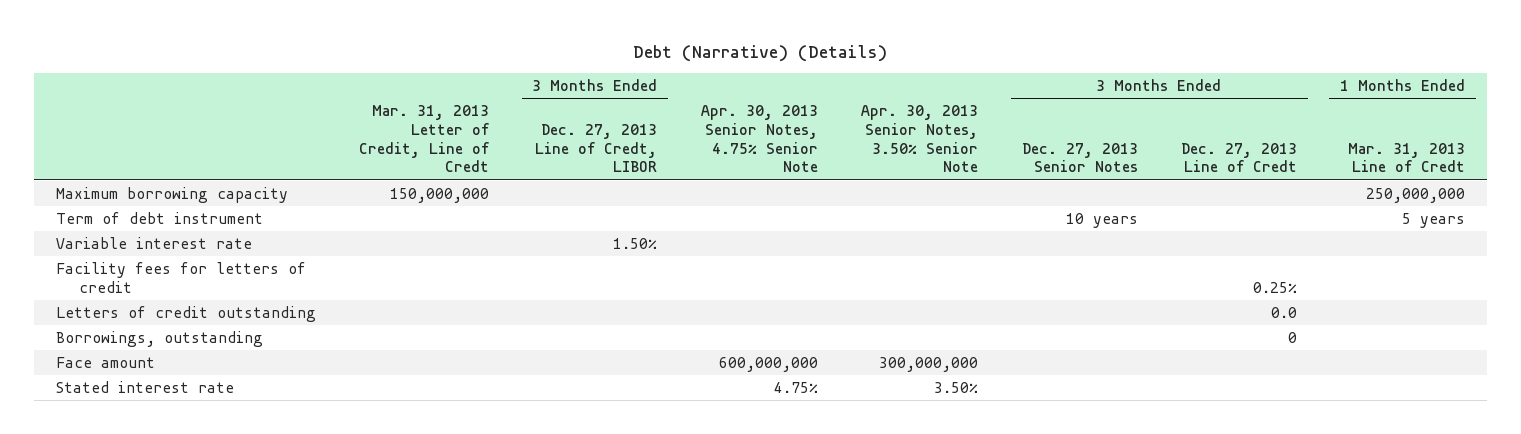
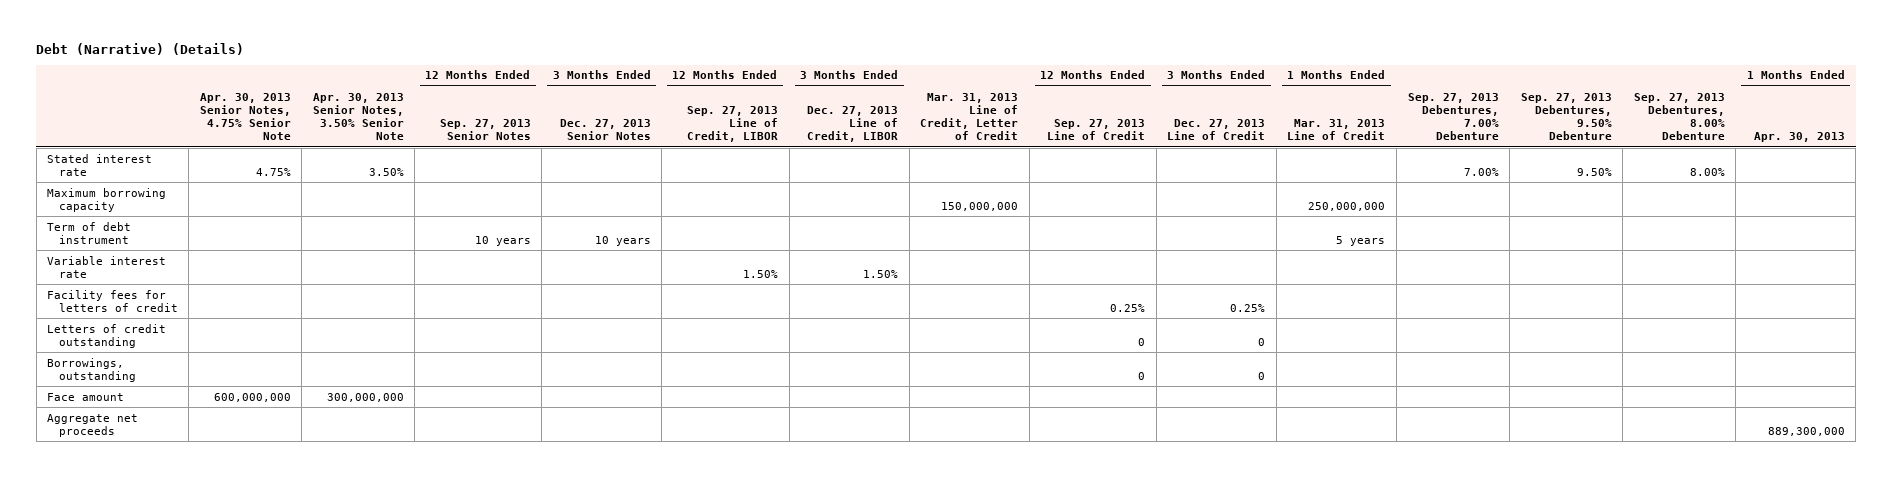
- | Mar. 31, 2013 Letter of Credit, Line of Credt | 3 Months Ended Dec. 27, 2013 Line of Credt, LIBOR | Apr. 30, 2013 Senior Notes, 4.75% Senior Note | Apr. 30, 2013 Senior Notes, 3.50% Senior Note | 3 Months Ended Dec. 27, 2013 Senior Notes | 3 Months Ended Dec. 27, 2013 Line of Credt | 1 Months Ended Mar. 31, 2013 Line of Credt
+ | Apr. 30, 2013 Senior Notes, 4.75% Senior Note | Apr. 30, 2013 Senior Notes, 3.50% Senior Note | 12 Months Ended Sep. 27, 2013 Senior Notes | 3 Months Ended Dec. 27, 2013 Senior Notes | 12 Months Ended Sep. 27, 2013 Line of Credit, LIBOR | 3 Months Ended Dec. 27, 2013 Line of Credit, LIBOR | Mar. 31, 2013 Line of Credit, Letter of Credit | 12 Months Ended Sep. 27, 2013 Line of Credit | 3 Months Ended Dec. 27, 2013 Line of Credit | 1 Months Ended Mar. 31, 2013 Line of Credit | Sep. 27, 2013 Debentures, 7.00% Debenture | Sep. 27, 2013 Debentures, 9.50% Debenture | Sep. 27, 2013 Debentures, 8.00% Debenture | 1 Months Ended Apr. 30, 2013
moved up: Stated interest rate | 4.75% | 3.50% | | | | | | | | | 7.00% | 9.50% | 8.00% |
+ Aggregate net proceeds | | | | | | | | | | | | | | 889,300,000

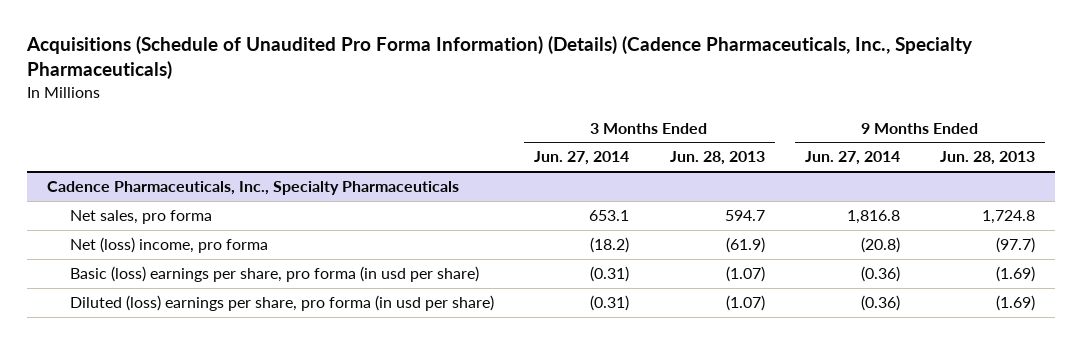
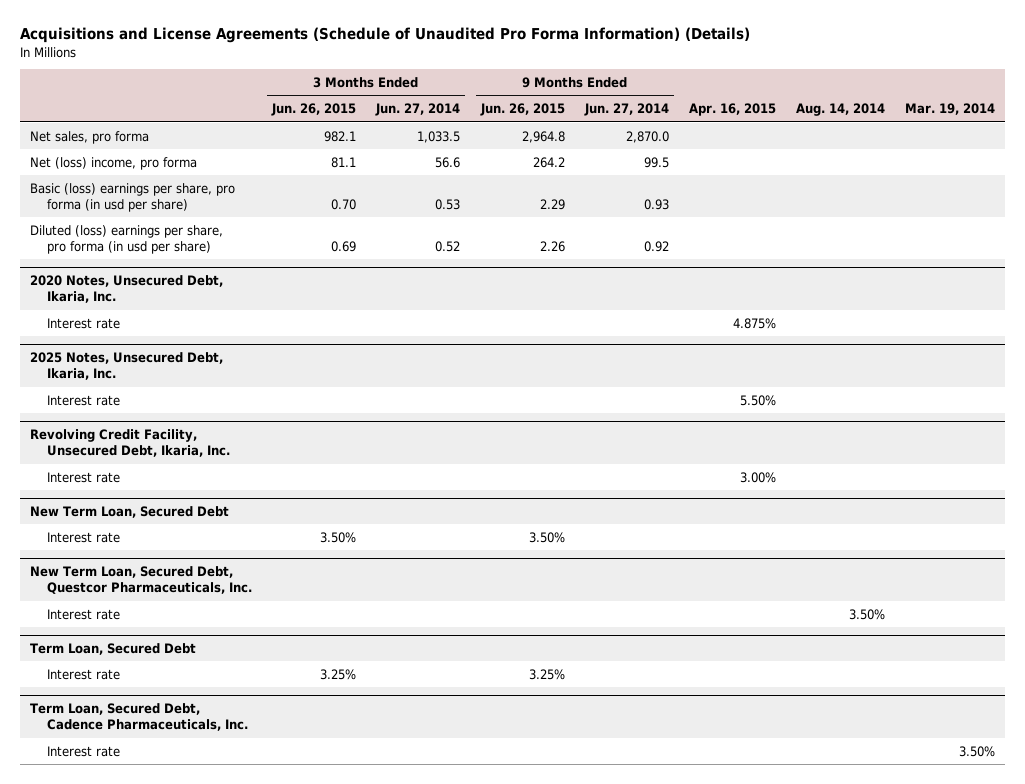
- Acquisitions (Schedule of Unaudited Pro Forma Information) (Details) (Cadence Pharmaceuticals, Inc., Specialty Pharmaceuticals)
+ Acquisitions and License Agreements (Schedule of Unaudited Pro Forma Information) (Details)
- | 3 Months Ended Jun. 27, 2014 | 3 Months Ended Jun. 28, 2013 | 9 Months Ended Jun. 27, 2014 | 9 Months Ended Jun. 28, 2013
+ | 3 Months Ended Jun. 26, 2015 | 3 Months Ended Jun. 27, 2014 | 9 Months Ended Jun. 26, 2015 | 9 Months Ended Jun. 27, 2014 | Apr. 16, 2015 | Aug. 14, 2014 | Mar. 19, 2014
- Cadence Pharmaceuticals, Inc., Specialty Pharmaceuticals
- Net sales, pro forma | 653.1 | 594.7 | 1,816.8 | 1,724.8
- Net (loss) income, pro forma | (18.2) | (61.9) | (20.8) | (97.7)
- Basic (loss) earnings per share, pro forma (in usd per share) | (0.31) | (1.07) | (0.36) | (1.69)
- Diluted (loss) earnings per share, pro forma (in usd per share) | (0.31) | (1.07) | (0.36) | (1.69)
+ Net sales, pro forma | 982.1 | 1,033.5 | 2,964.8 | 2,870.0 | | |
+ Net (loss) income, pro forma | 81.1 | 56.6 | 264.2 | 99.5 | | |
+ Basic (loss) earnings per share, pro forma (in usd per share) | 0.70 | 0.53 | 2.29 | 0.93 | | |
+ Diluted (loss) earnings per share, pro forma (in usd per share) | 0.69 | 0.52 | 2.26 | 0.92 | | |
+ 2020 Notes, Unsecured Debt, Ikaria, Inc.
+ Interest rate | | | | | 4.875% | |
+ 2025 Notes, Unsecured Debt, Ikaria, Inc.
+ Interest rate | | | | | 5.50% | |
+ Revolving Credit Facility, Unsecured Debt, Ikaria, Inc.
+ Interest rate | | | | | 3.00% | |
+ New Term Loan, Secured Debt
+ Interest rate | 3.50% | | 3.50% | | | |
+ New Term Loan, Secured Debt, Questcor Pharmaceuticals, Inc.
+ Interest rate | | | | | | 3.50% |
+ Term Loan, Secured Debt
+ Interest rate | 3.25% | | 3.25% | | | |
+ Term Loan, Secured Debt, Cadence Pharmaceuticals, Inc.
+ Interest rate | | | | | | | 3.50%

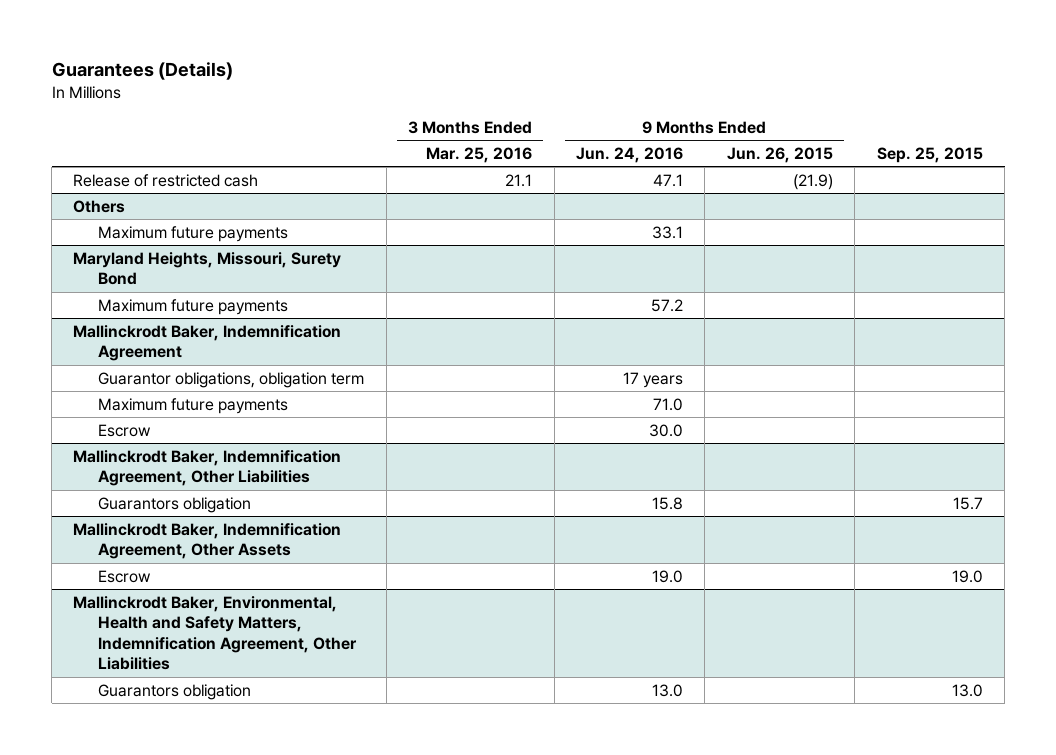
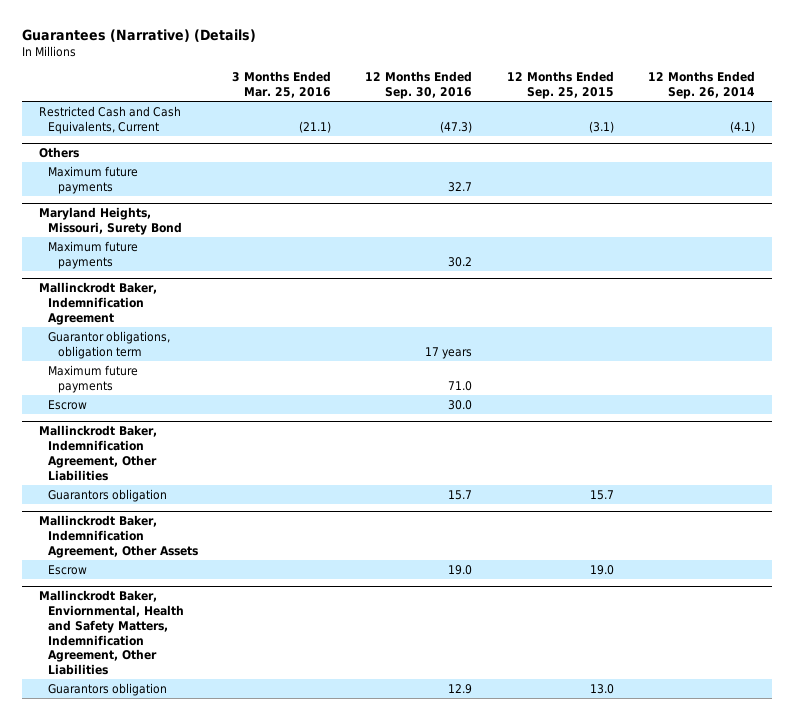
- Guarantees (Details)
+ Guarantees (Narrative) (Details)
- | 3 Months Ended Mar. 25, 2016 | 9 Months Ended Jun. 24, 2016 | 9 Months Ended Jun. 26, 2015 | Sep. 25, 2015
+ | 3 Months Ended Mar. 25, 2016 | 12 Months Ended Sep. 30, 2016 | 12 Months Ended Sep. 25, 2015 | 12 Months Ended Sep. 26, 2014
- Release of restricted cash | 21.1 | 47.1 | (21.9) |
+ Restricted Cash and Cash Equivalents, Current | (21.1) | (47.3) | (3.1) | (4.1)
- Mallinckrodt Baker, Environmental, Health and Safety Matters, Indemnification Agreement, Other Liabilities
+ Mallinckrodt Baker, Enviornmental, Health and Safety Matters, Indemnification Agreement, Other Liabilities

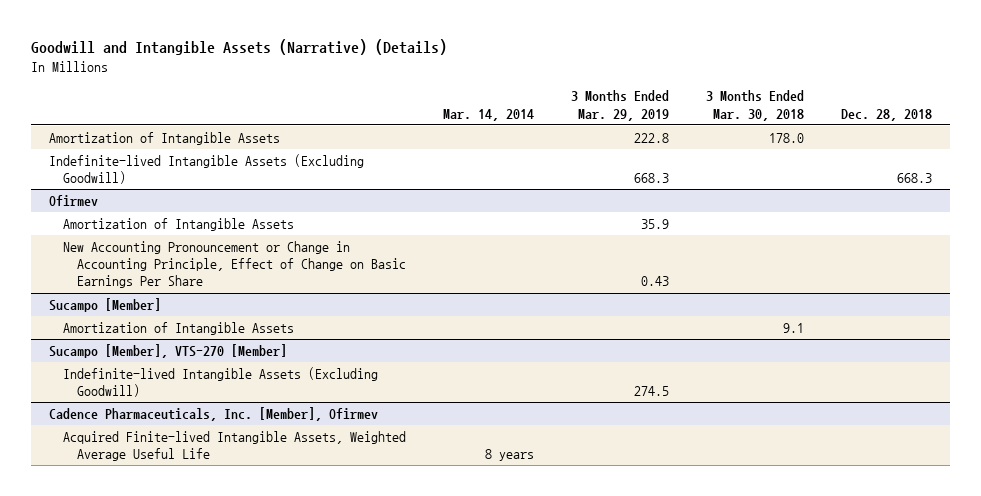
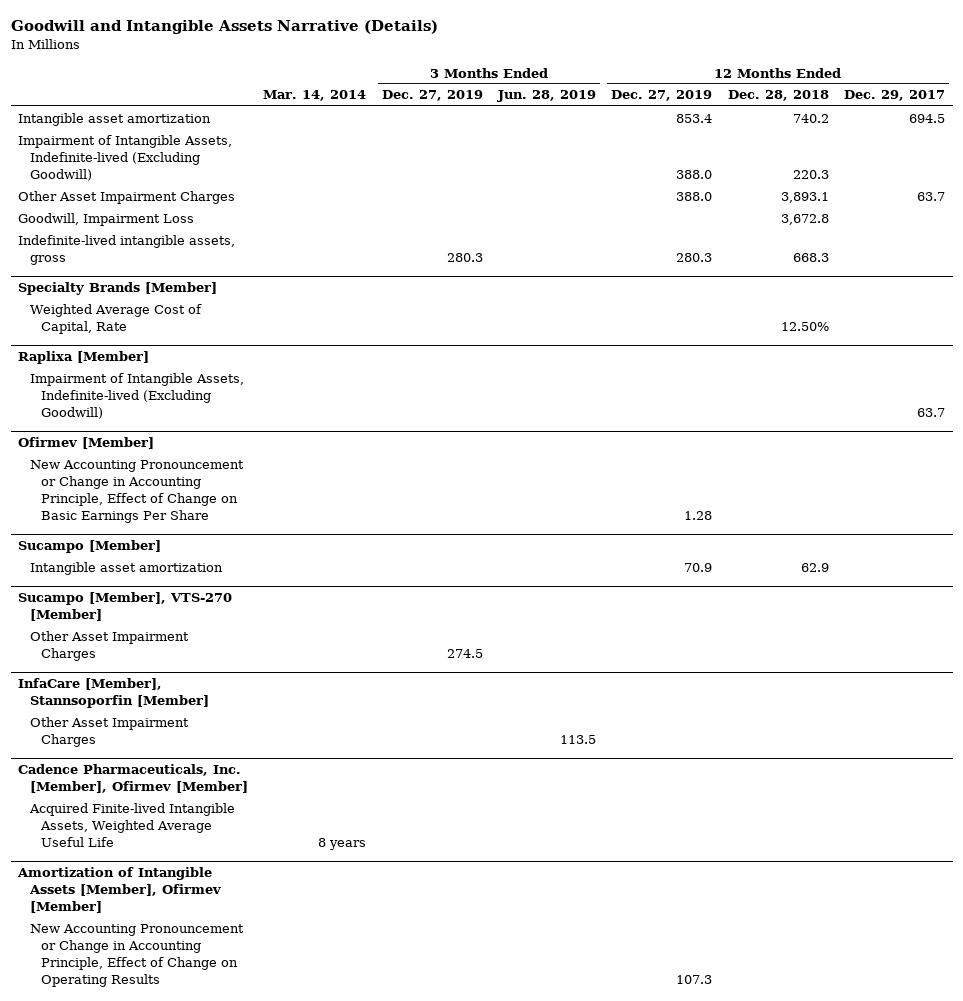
- Goodwill and Intangible Assets (Narrative) (Details)
+ Goodwill and Intangible Assets Narrative (Details)
- | Mar. 14, 2014 | 3 Months Ended Mar. 29, 2019 | 3 Months Ended Mar. 30, 2018 | Dec. 28, 2018
+ | Mar. 14, 2014 | 3 Months Ended Dec. 27, 2019 | 3 Months Ended Jun. 28, 2019 | 12 Months Ended Dec. 27, 2019 | 12 Months Ended Dec. 28, 2018 | 12 Months Ended Dec. 29, 2017
- Amortization of Intangible Assets | | 222.8 | 178.0 |
- Indefinite-lived Intangible Assets (Excluding Goodwill) | | 668.3 | | 668.3
- Ofirmev
- Amortization of Intangible Assets | | 35.9 | |
+ Intangible asset amortization | | | | 853.4 | 740.2 | 694.5
+ Impairment of Intangible Assets, Indefinite-lived (Excluding Goodwill) | | | | 388.0 | 220.3 |
+ Other Asset Impairment Charges | | | | 388.0 | 3,893.1 | 63.7
+ Goodwill, Impairment Loss | | | | | 3,672.8 |
+ Indefinite-lived intangible assets, gross | | 280.3 | | 280.3 | 668.3 |
+ Specialty Brands [Member]
+ Weighted Average Cost of Capital, Rate | | | | | 12.50% |
+ Raplixa [Member]
+ Impairment of Intangible Assets, Indefinite-lived (Excluding Goodwill) | | | | | | 63.7
+ Ofirmev [Member]
@ Sucampo [Member]
- Amortization of Intangible Assets | | | 9.1 |
+ Intangible asset amortization | | | | 70.9 | 62.9 |
@ Sucampo [Member], VTS-270 [Member]
- Indefinite-lived Intangible Assets (Excluding Goodwill) | | 274.5 | |
- Cadence Pharmaceuticals, Inc. [Member], Ofirmev
@ Sucampo [Member], VTS-270 [Member]
+ Other Asset Impairment Charges | | 274.5 | | | |
+ InfaCare [Member], Stannsoporfin [Member]
+ Other Asset Impairment Charges | | | 113.5 | | |
+ Cadence Pharmaceuticals, Inc. [Member], Ofirmev [Member]
+ Amortization of Intangible Assets [Member], Ofirmev [Member]
+ New Accounting Pronouncement or Change in Accounting Principle, Effect of Change on Operating Results | | | | 107.3 | |

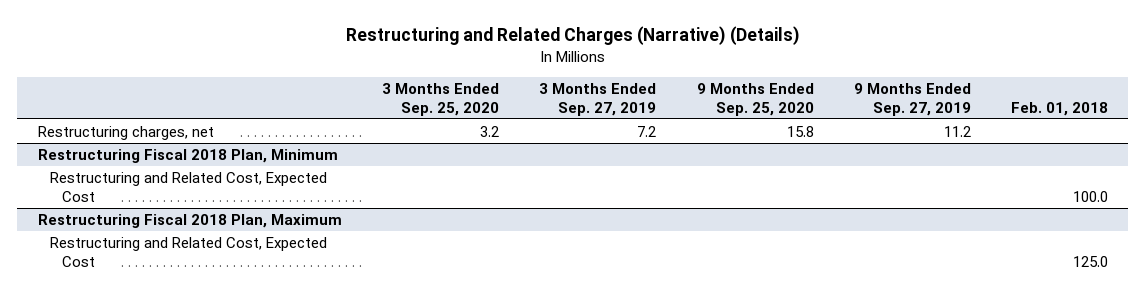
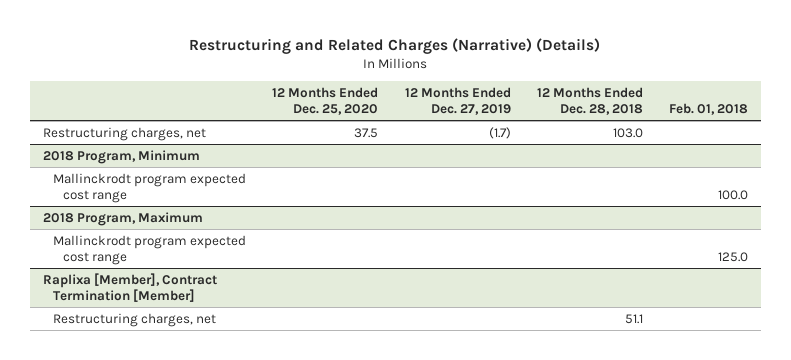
- | 3 Months Ended Sep. 25, 2020 | 3 Months Ended Sep. 27, 2019 | 9 Months Ended Sep. 25, 2020 | 9 Months Ended Sep. 27, 2019 | Feb. 01, 2018
+ | 12 Months Ended Dec. 25, 2020 | 12 Months Ended Dec. 27, 2019 | 12 Months Ended Dec. 28, 2018 | Feb. 01, 2018
- Restructuring Fiscal 2018 Plan, Minimum
- Restructuring and Related Cost, Expected Cost | | | | | 100.0
- Restructuring Fiscal 2018 Plan, Maximum
- Restructuring and Related Cost, Expected Cost | | | | | 125.0
+ 2018 Program, Minimum
+ Mallinckrodt program expected cost range | | | | 100.0
+ 2018 Program, Maximum
+ Mallinckrodt program expected cost range | | | | 125.0
+ Raplixa [Member], Contract Termination [Member]
+ Restructuring charges, net | | | 51.1 |

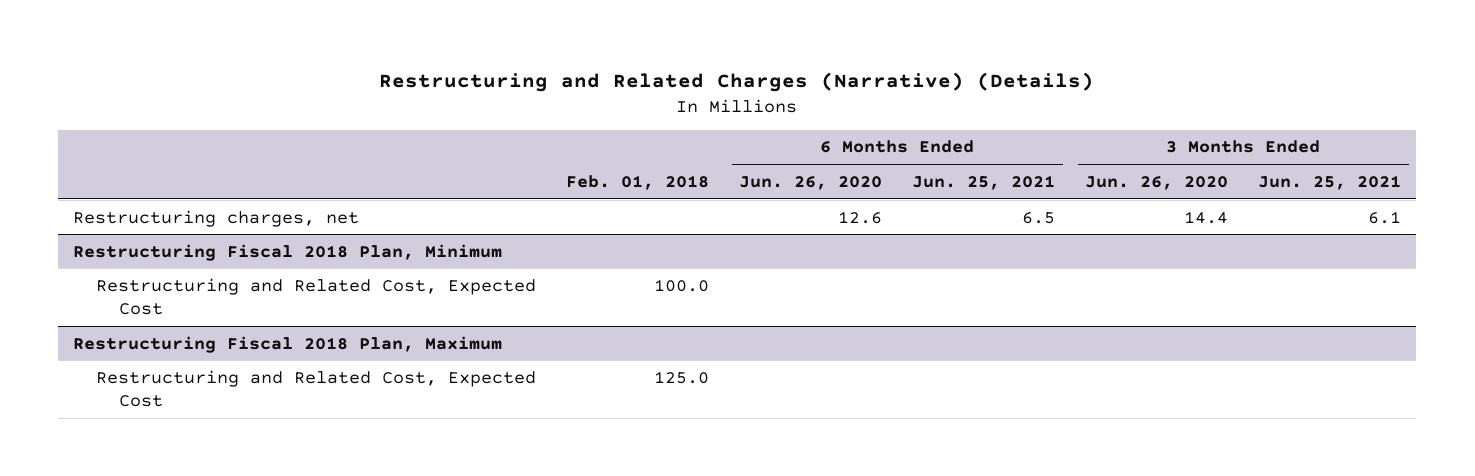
- | 12 Months Ended Dec. 25, 2020 | 12 Months Ended Dec. 27, 2019 | 12 Months Ended Dec. 28, 2018 | Feb. 01, 2018
+ | Feb. 01, 2018 | 6 Months Ended Jun. 26, 2020 | 6 Months Ended Jun. 25, 2021 | 3 Months Ended Jun. 26, 2020 | 3 Months Ended Jun. 25, 2021
- 2018 Program, Minimum
- Mallinckrodt program expected cost range | | | | 100.0
- 2018 Program, Maximum
- Mallinckrodt program expected cost range | | | | 125.0
- Raplixa [Member], Contract Termination [Member]
- Restructuring charges, net | | | 51.1 |
+ Restructuring Fiscal 2018 Plan, Minimum
+ Restructuring and Related Cost, Expected Cost | 100.0 | | | |
+ Restructuring Fiscal 2018 Plan, Maximum
+ Restructuring and Related Cost, Expected Cost | 125.0 | | | |

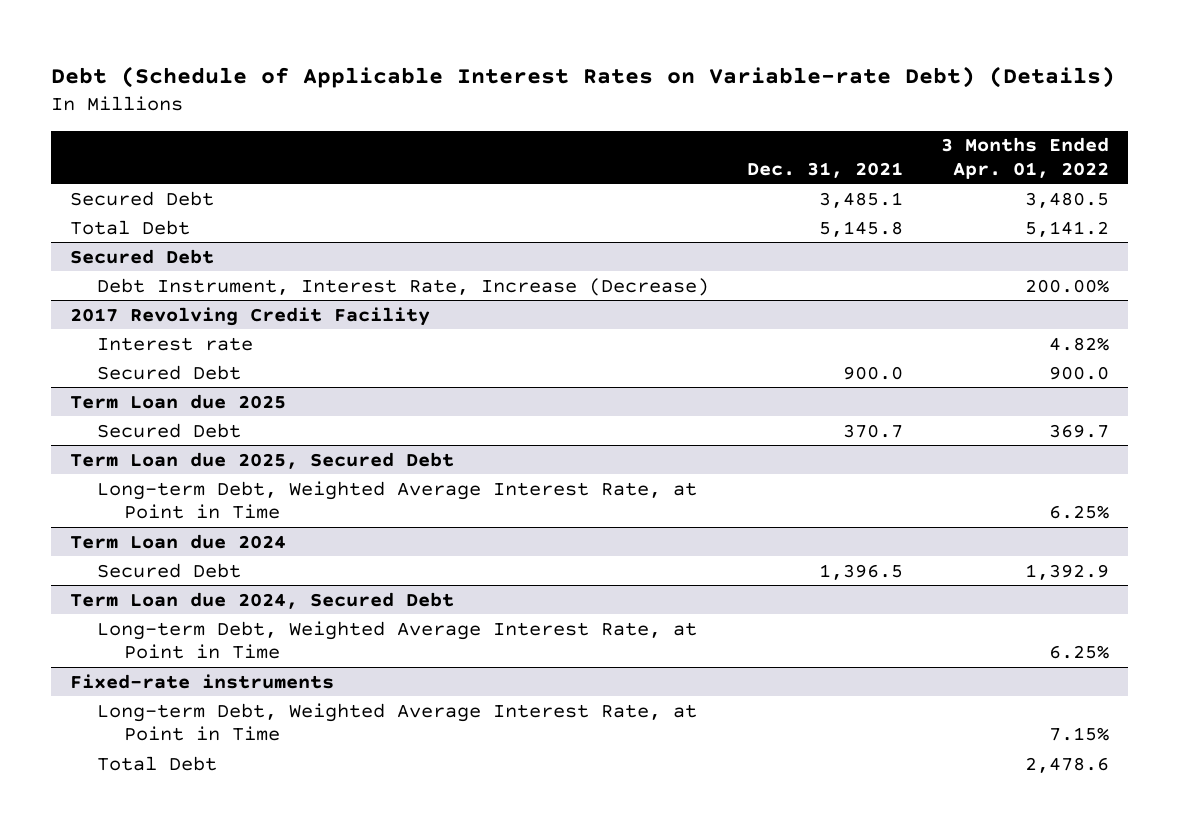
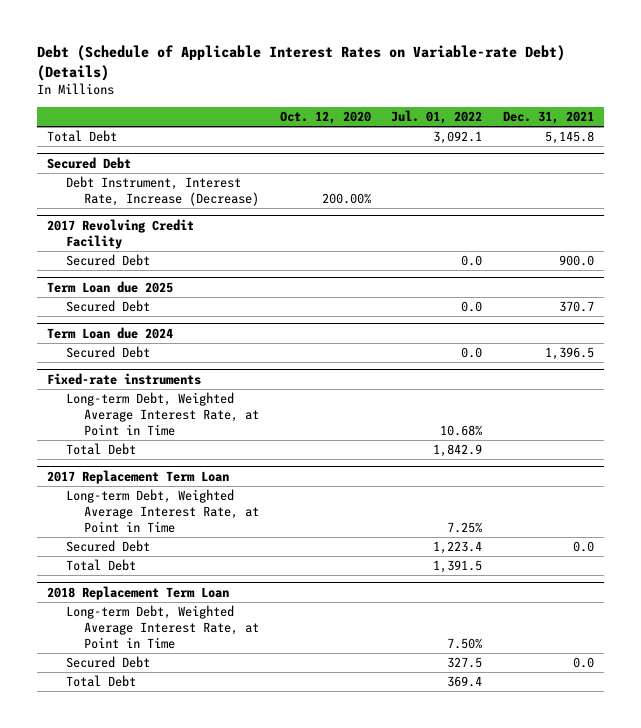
- | Dec. 31, 2021 | 3 Months Ended Apr. 01, 2022
+ | Oct. 12, 2020 | Jul. 01, 2022 | Dec. 31, 2021
- Secured Debt | 3,485.1 | 3,480.5
@ 2017 Revolving Credit Facility
- Interest rate | | 4.82%
- Term Loan due 2025, Secured Debt
- Long-term Debt, Weighted Average Interest Rate, at Point in Time | | 6.25%
- Term Loan due 2024, Secured Debt
- Long-term Debt, Weighted Average Interest Rate, at Point in Time | | 6.25%
+ 2017 Replacement Term Loan
+ Long-term Debt, Weighted Average Interest Rate, at Point in Time | | 7.25% |
+ Secured Debt | | 1,223.4 | 0.0
+ Total Debt | | 1,391.5 |
+ 2018 Replacement Term Loan
+ Long-term Debt, Weighted Average Interest Rate, at Point in Time | | 7.50% |
+ Secured Debt | | 327.5 | 0.0
+ Total Debt | | 369.4 |

